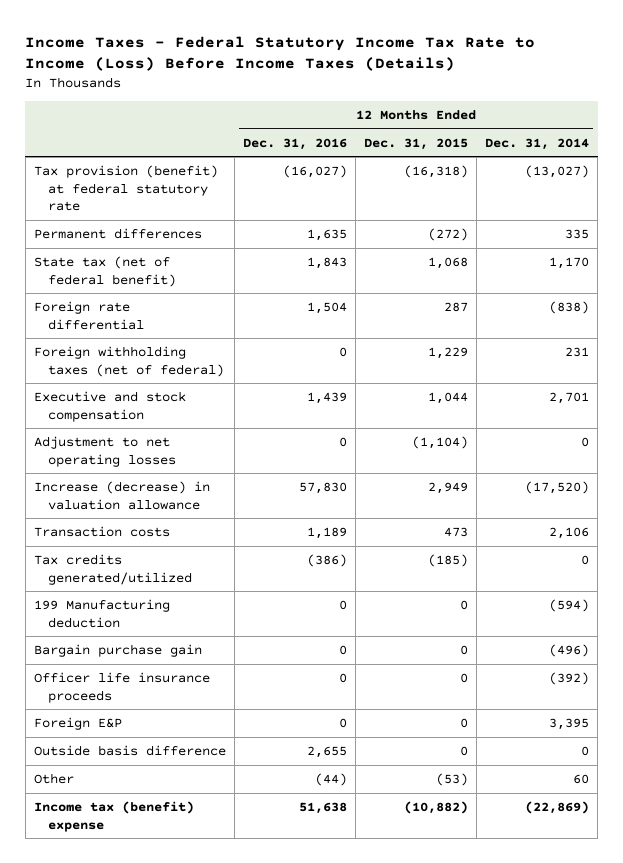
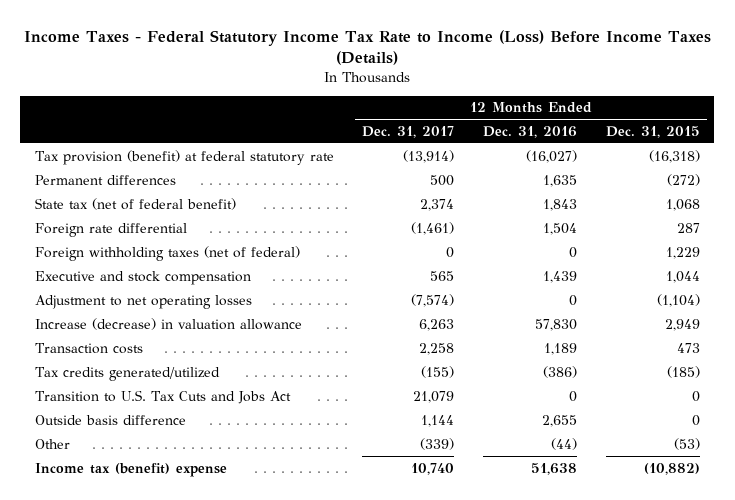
- | 12 Months Ended Dec. 31, 2016 | 12 Months Ended Dec. 31, 2015 | 12 Months Ended Dec. 31, 2014
+ | 12 Months Ended Dec. 31, 2017 | 12 Months Ended Dec. 31, 2016 | 12 Months Ended Dec. 31, 2015
- 199 Manufacturing deduction | 0 | 0 | (594)
- Bargain purchase gain | 0 | 0 | (496)
- Officer life insurance proceeds | 0 | 0 | (392)
- Foreign E&P | 0 | 0 | 3,395
+ Transition to U.S. Tax Cuts and Jobs Act | 21,079 | 0 | 0

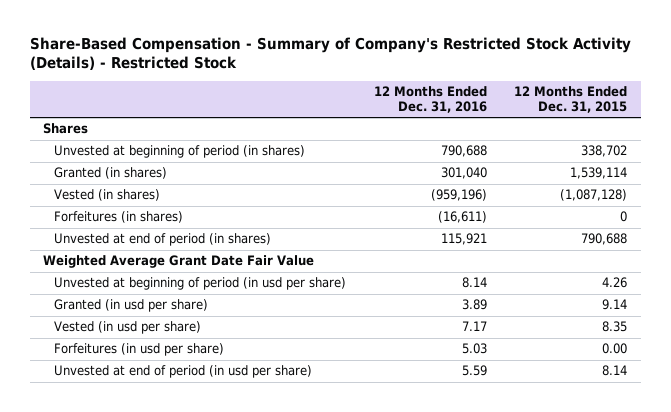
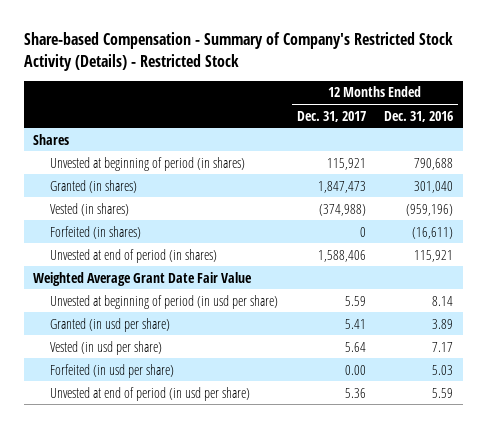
- Share-Based Compensation - Summary of Company's Restricted Stock Activity (Details) - Restricted Stock
+ Share-based Compensation - Summary of Company's Restricted Stock Activity (Details) - Restricted Stock
- | 12 Months Ended Dec. 31, 2016 | 12 Months Ended Dec. 31, 2015
+ | 12 Months Ended Dec. 31, 2017 | 12 Months Ended Dec. 31, 2016
- Forfeitures (in shares) | (16,611) | 0
+ Forfeited (in shares) | 0 | (16,611)
- Forfeitures (in usd per share) | 5.03 | 0.00
+ Forfeited (in usd per share) | 0.00 | 5.03

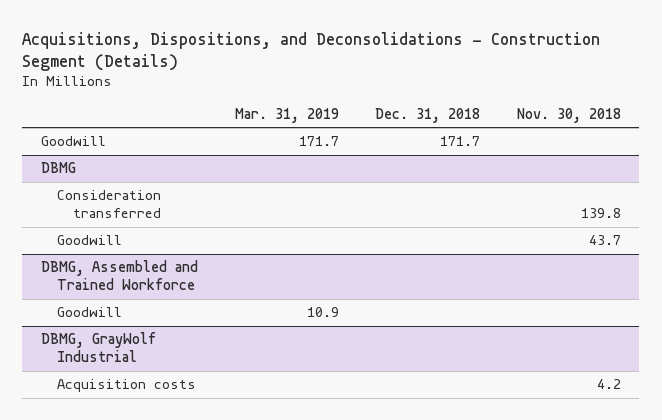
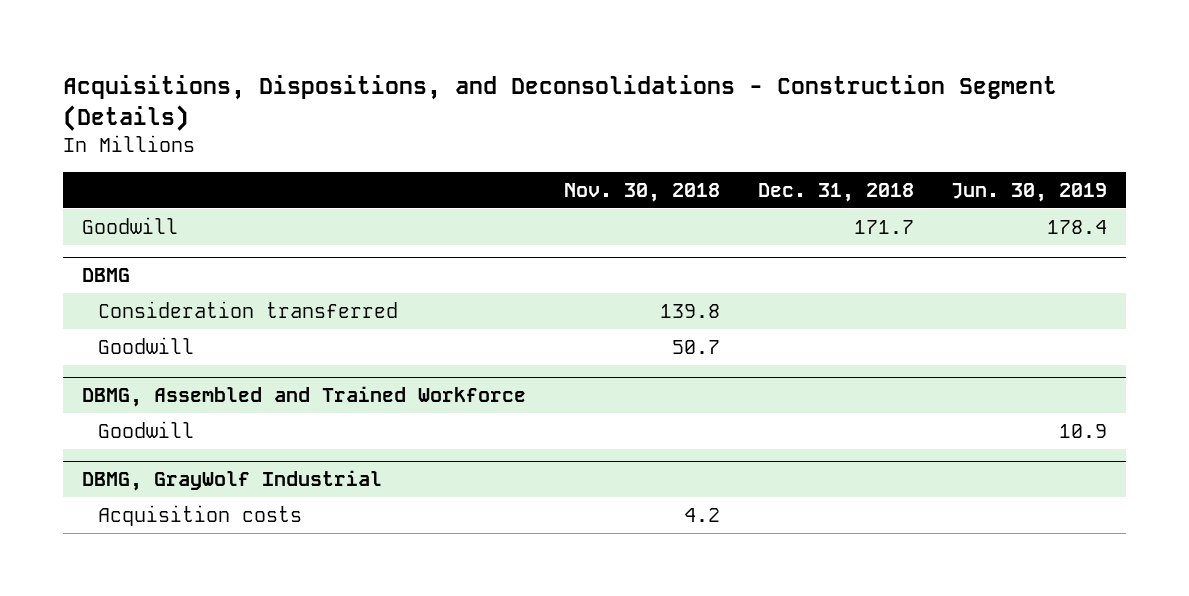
- | Mar. 31, 2019 | Dec. 31, 2018 | Nov. 30, 2018
+ | Nov. 30, 2018 | Dec. 31, 2018 | Jun. 30, 2019
@ DBMG
- Goodwill | | | 43.7
+ Goodwill | 50.7 | |

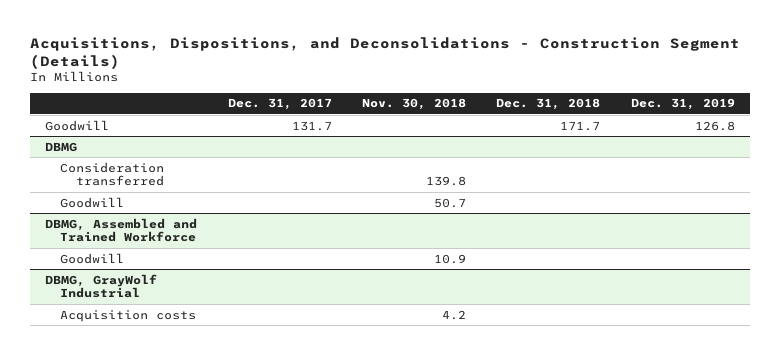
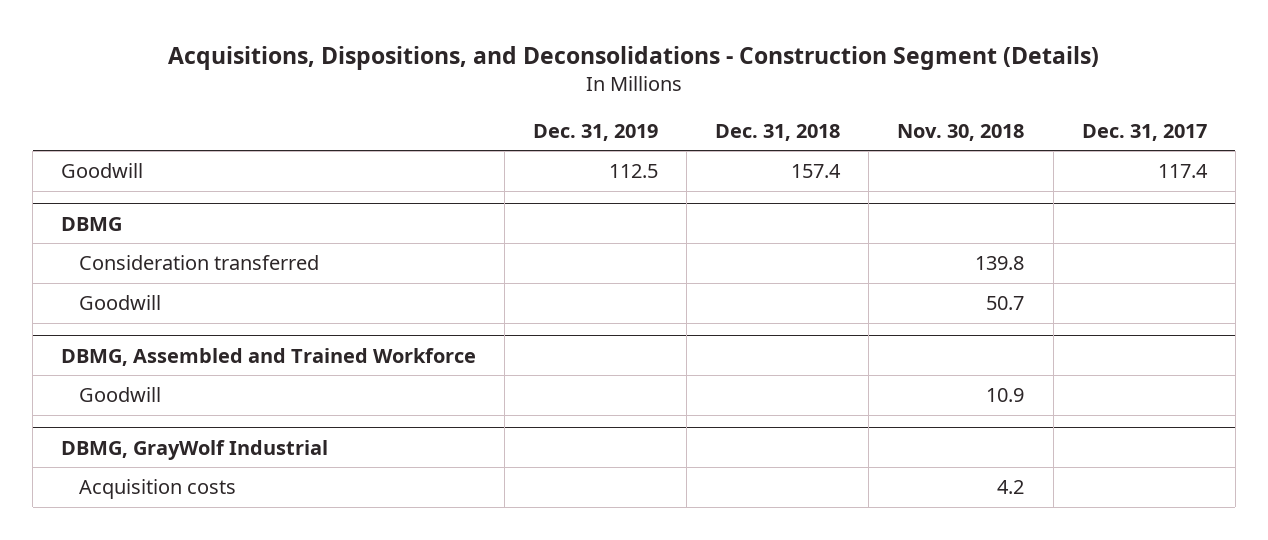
- | Dec. 31, 2017 | Nov. 30, 2018 | Dec. 31, 2018 | Dec. 31, 2019
+ | Dec. 31, 2019 | Dec. 31, 2018 | Nov. 30, 2018 | Dec. 31, 2017
- Goodwill | 131.7 | | 171.7 | 126.8
+ Goodwill | 112.5 | 157.4 | | 117.4

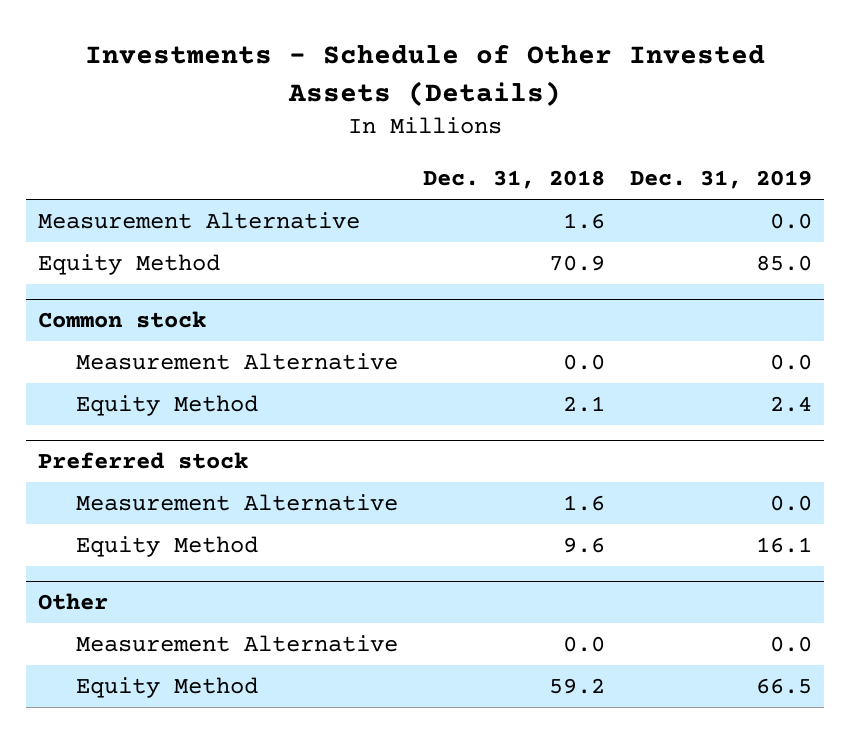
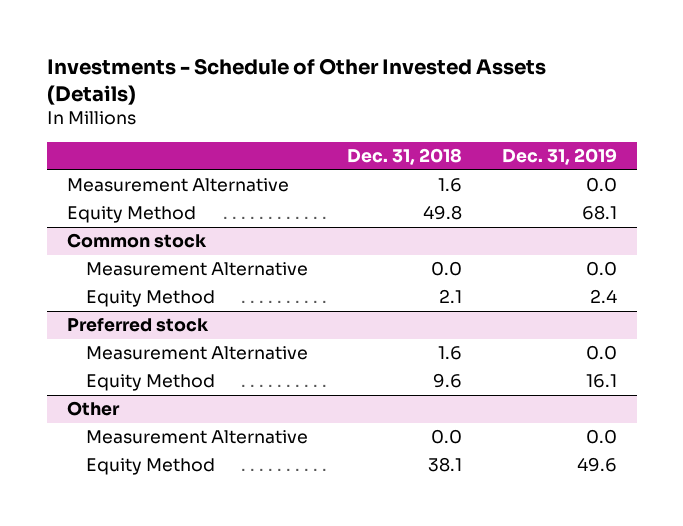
- Equity Method | 70.9 | 85.0
+ Equity Method | 49.8 | 68.1
@ Other
- Equity Method | 59.2 | 66.5
+ Equity Method | 38.1 | 49.6

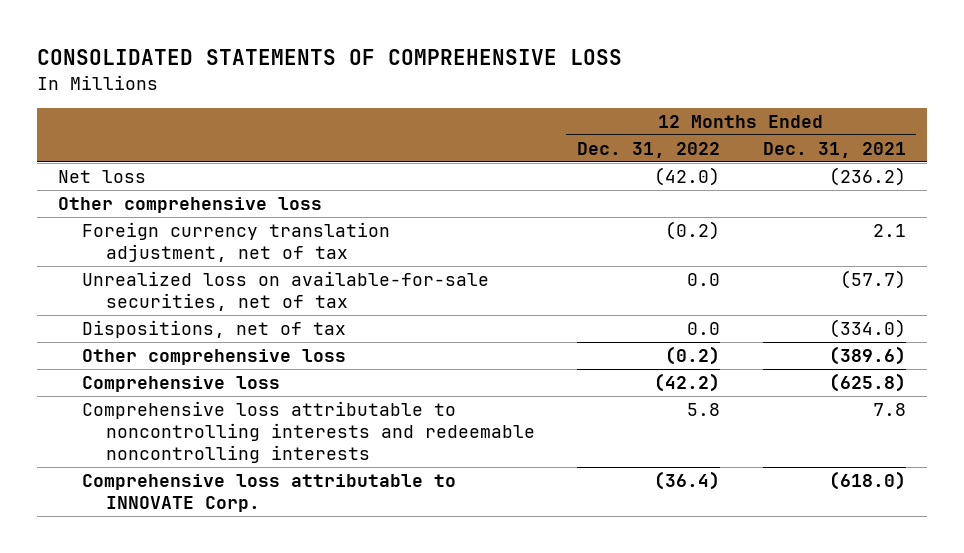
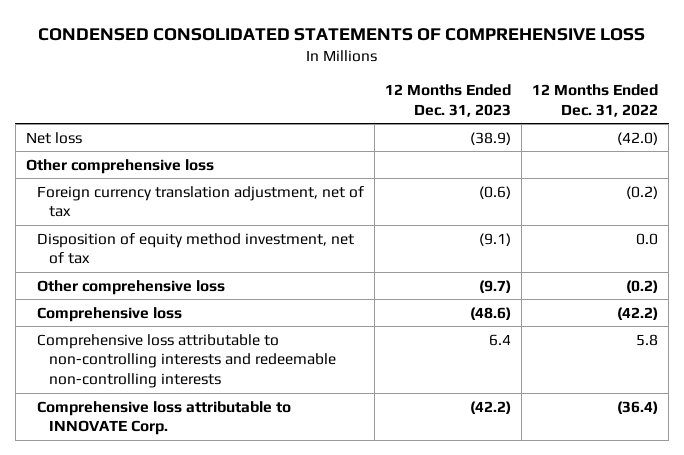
- CONSOLIDATED STATEMENTS OF COMPREHENSIVE LOSS
+ CONDENSED CONSOLIDATED STATEMENTS OF COMPREHENSIVE LOSS
- | 12 Months Ended Dec. 31, 2022 | 12 Months Ended Dec. 31, 2021
+ | 12 Months Ended Dec. 31, 2023 | 12 Months Ended Dec. 31, 2022
- Unrealized loss on available-for-sale securities, net of tax | 0.0 | (57.7)
- Dispositions, net of tax | 0.0 | (334.0)
+ Disposition of equity method investment, net of tax | (9.1) | 0.0
- Comprehensive loss attributable to noncontrolling interests and redeemable noncontrolling interests | 5.8 | 7.8
+ Comprehensive loss attributable to non-controlling interests and redeemable non-controlling interests | 6.4 | 5.8

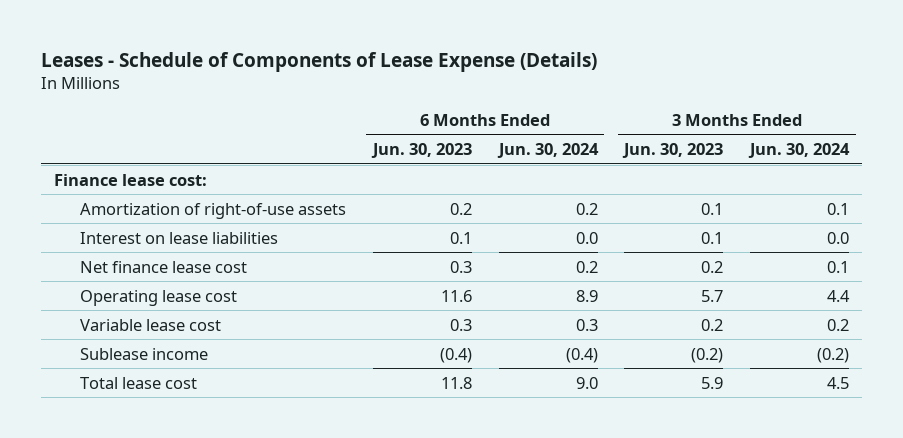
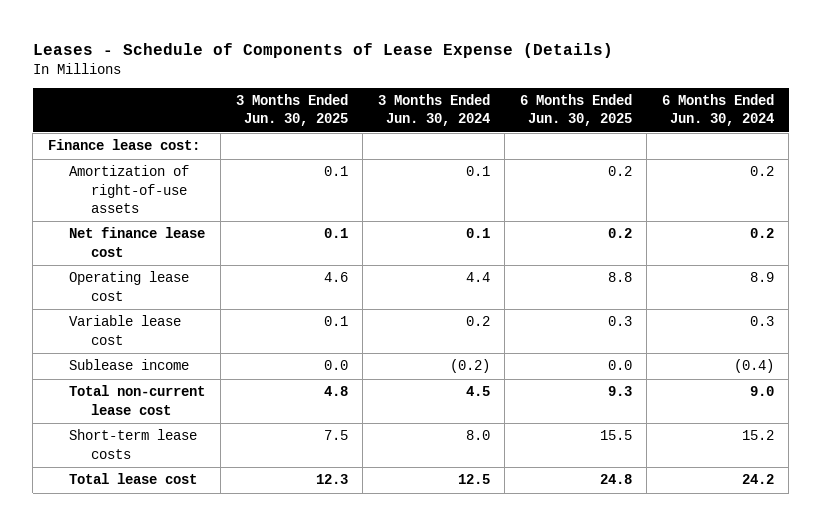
- | 6 Months Ended Jun. 30, 2023 | 6 Months Ended Jun. 30, 2024 | 3 Months Ended Jun. 30, 2023 | 3 Months Ended Jun. 30, 2024
+ | 3 Months Ended Jun. 30, 2025 | 3 Months Ended Jun. 30, 2024 | 6 Months Ended Jun. 30, 2025 | 6 Months Ended Jun. 30, 2024
- Interest on lease liabilities | 0.1 | 0.0 | 0.1 | 0.0
- Total lease cost | 11.8 | 9.0 | 5.9 | 4.5
+ Total non-current lease cost | 4.8 | 4.5 | 9.3 | 9.0
+ Short-term lease costs | 7.5 | 8.0 | 15.5 | 15.2
+ Total lease cost | 12.3 | 12.5 | 24.8 | 24.2

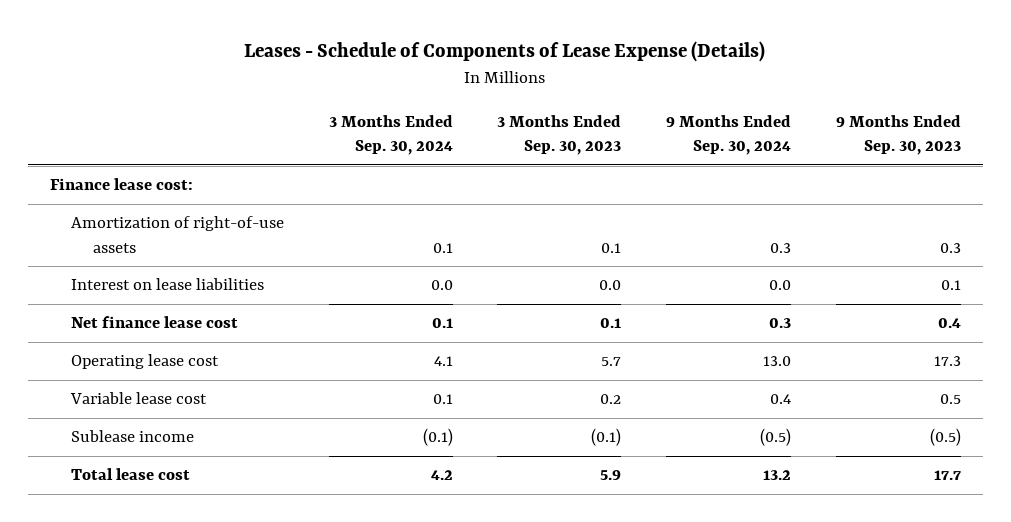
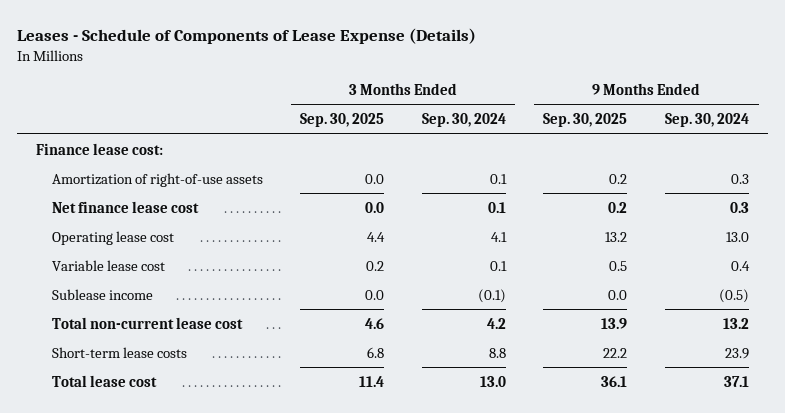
- | 3 Months Ended Sep. 30, 2024 | 3 Months Ended Sep. 30, 2023 | 9 Months Ended Sep. 30, 2024 | 9 Months Ended Sep. 30, 2023
+ | 3 Months Ended Sep. 30, 2025 | 3 Months Ended Sep. 30, 2024 | 9 Months Ended Sep. 30, 2025 | 9 Months Ended Sep. 30, 2024
- Interest on lease liabilities | 0.0 | 0.0 | 0.0 | 0.1
- Total lease cost | 4.2 | 5.9 | 13.2 | 17.7
+ Total non-current lease cost | 4.6 | 4.2 | 13.9 | 13.2
+ Short-term lease costs | 6.8 | 8.8 | 22.2 | 23.9
+ Total lease cost | 11.4 | 13.0 | 36.1 | 37.1

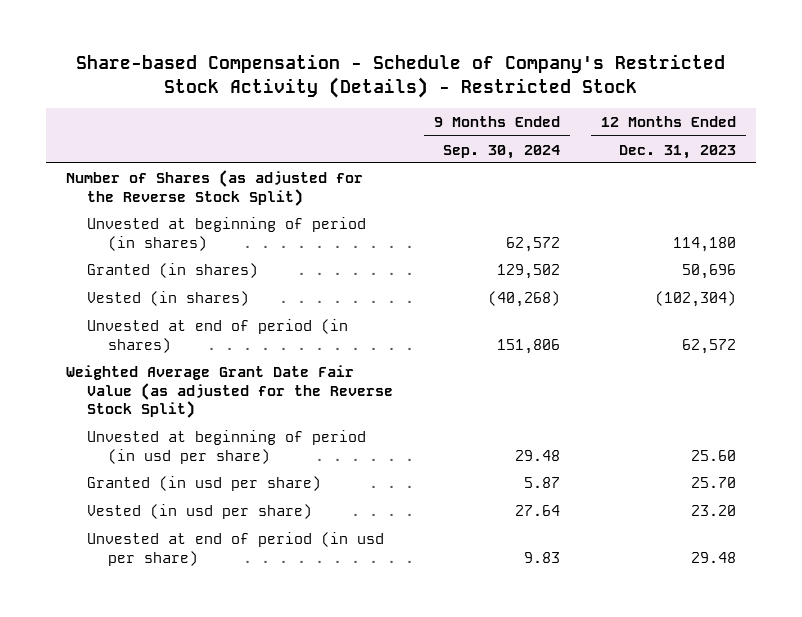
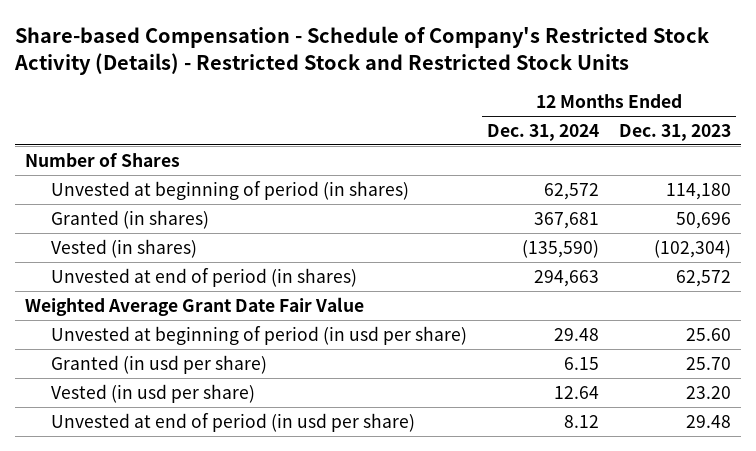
- Share-based Compensation - Schedule of Company's Restricted Stock Activity (Details) - Restricted Stock
+ Share-based Compensation - Schedule of Company's Restricted Stock Activity (Details) - Restricted Stock and Restricted Stock Units
- | 9 Months Ended Sep. 30, 2024 | 12 Months Ended Dec. 31, 2023
+ | 12 Months Ended Dec. 31, 2024 | 12 Months Ended Dec. 31, 2023
- Number of Shares (as adjusted for the Reverse Stock Split)
+ Number of Shares
- Weighted Average Grant Date Fair Value (as adjusted for the Reverse Stock Split)
+ Weighted Average Grant Date Fair Value

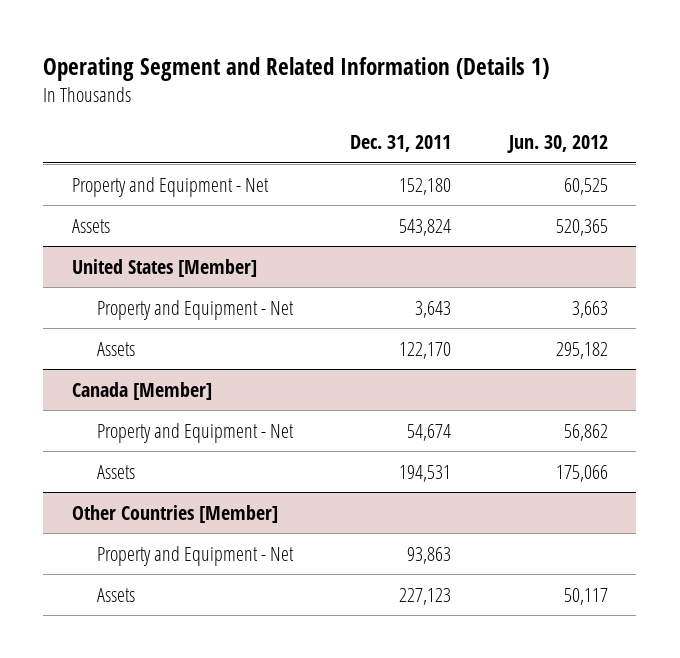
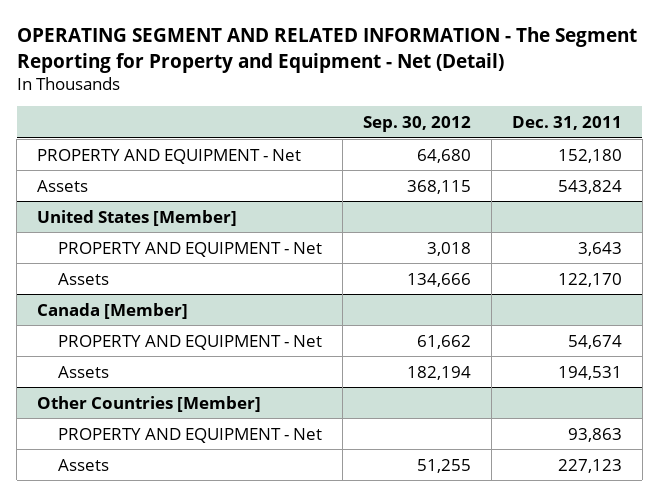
- Operating Segment and Related Information (Details 1)
+ OPERATING SEGMENT AND RELATED INFORMATION - The Segment Reporting for Property and Equipment - Net (Detail)
- | Dec. 31, 2011 | Jun. 30, 2012
+ | Sep. 30, 2012 | Dec. 31, 2011
- Property and Equipment - Net | 152,180 | 60,525
+ PROPERTY AND EQUIPMENT - Net | 64,680 | 152,180
@ United States [Member]
- Property and Equipment - Net | 3,643 | 3,663
+ PROPERTY AND EQUIPMENT - Net | 3,018 | 3,643
@ Canada [Member]
- Property and Equipment - Net | 54,674 | 56,862
+ PROPERTY AND EQUIPMENT - Net | 61,662 | 54,674
@ Other Countries [Member]
- Property and Equipment - Net | 93,863 |
+ PROPERTY AND EQUIPMENT - Net | | 93,863

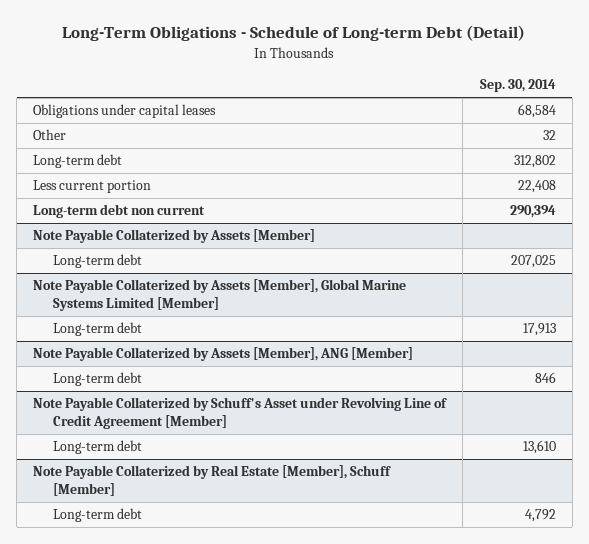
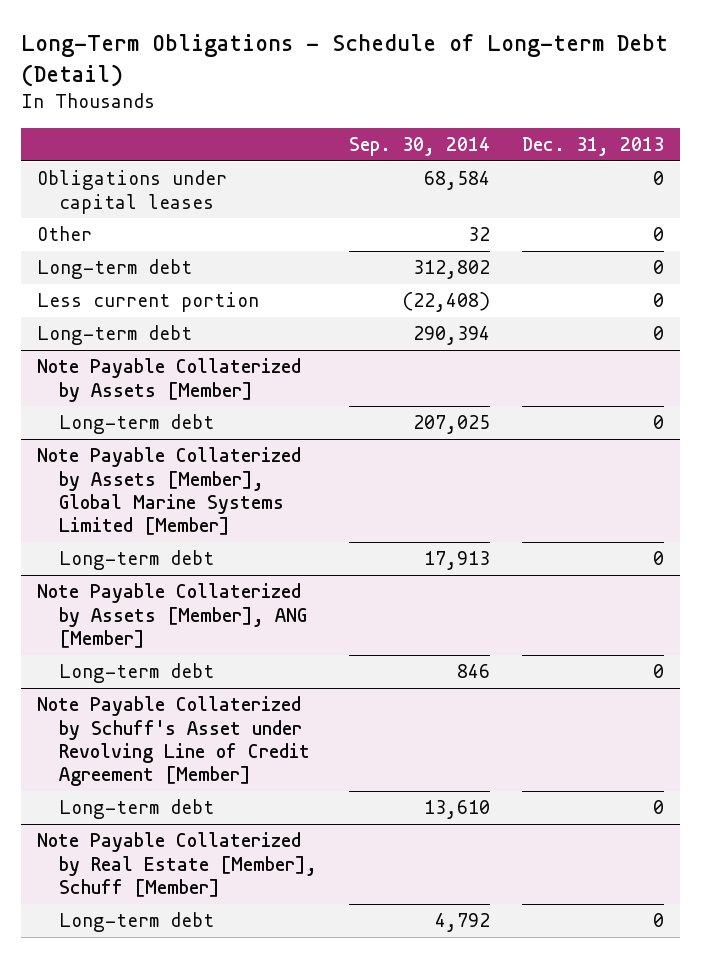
- | Sep. 30, 2014
+ | Sep. 30, 2014 | Dec. 31, 2013
- Less current portion | 22,408
- Long-term debt non current | 290,394
+ Less current portion | (22,408) | 0
+ Long-term debt | 290,394 | 0

